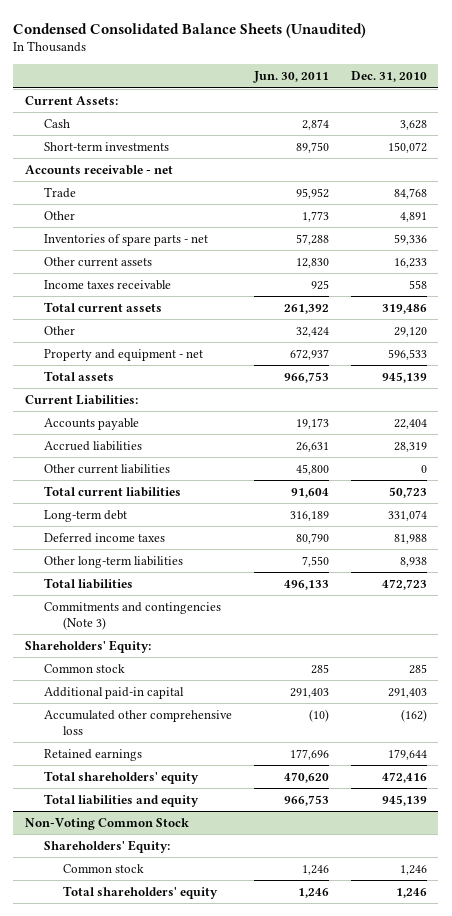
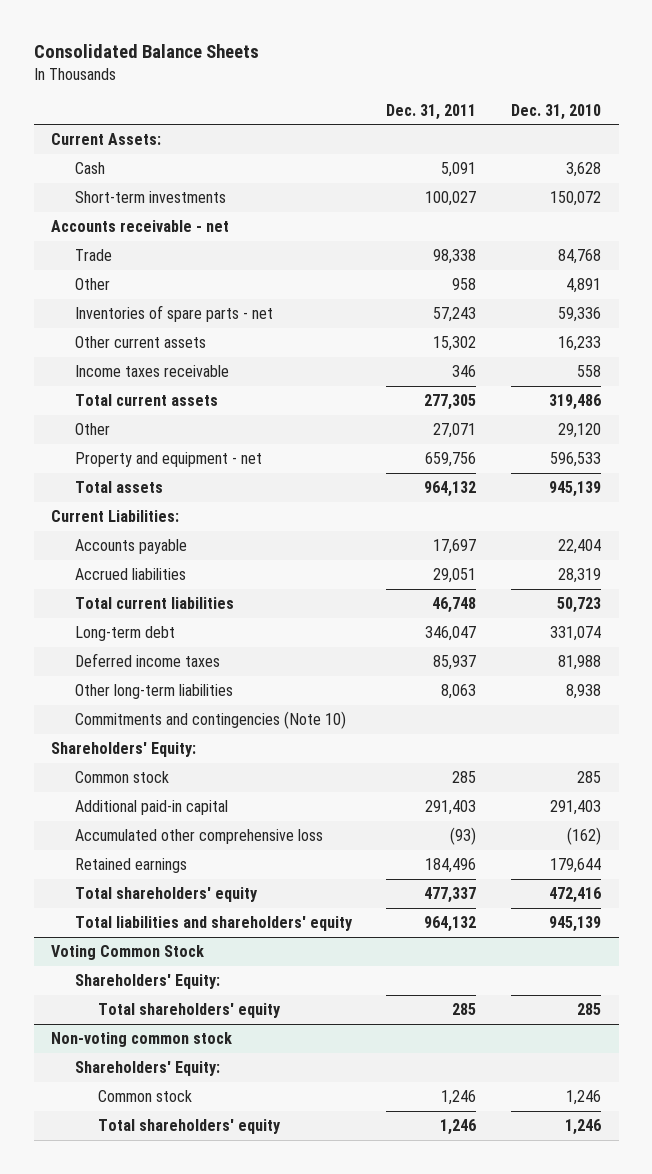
- Condensed Consolidated Balance Sheets (Unaudited)
+ Consolidated Balance Sheets
- | Jun. 30, 2011 | Dec. 31, 2010
+ | Dec. 31, 2011 | Dec. 31, 2010
- Other current liabilities | 45,800 | 0
- Total liabilities | 496,133 | 472,723
- Commitments and contingencies (Note 3)
+ Commitments and contingencies (Note 10)
- Total liabilities and equity | 966,753 | 945,139
- Non-Voting Common Stock
+ Total liabilities and shareholders' equity | 964,132 | 945,139
+ Voting Common Stock
+ Total shareholders' equity | 285 | 285
+ Non-voting common stock
+ Shareholders' Equity:

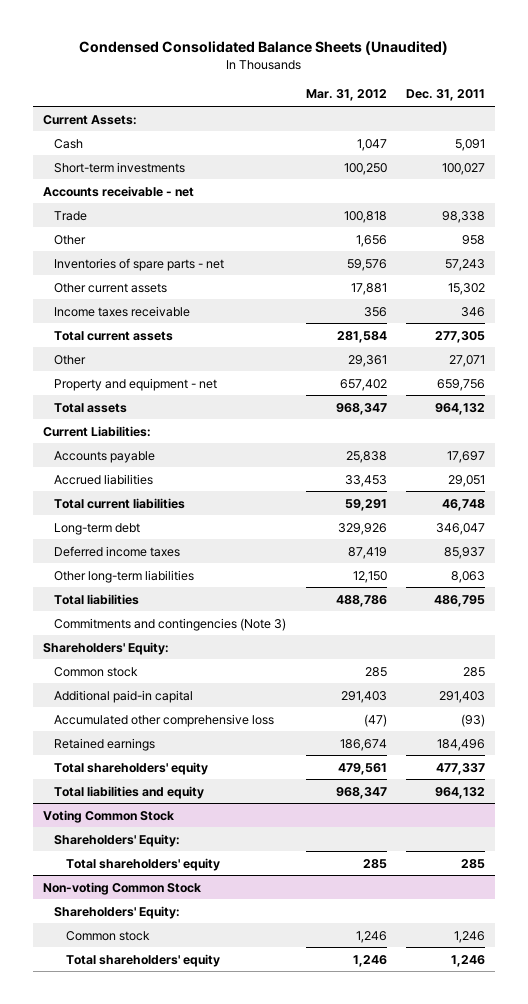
- Consolidated Balance Sheets
+ Condensed Consolidated Balance Sheets (Unaudited)
- | Dec. 31, 2011 | Dec. 31, 2010
+ | Mar. 31, 2012 | Dec. 31, 2011
- Commitments and contingencies (Note 10)
+ Total liabilities | 488,786 | 486,795
+ Commitments and contingencies (Note 3)
- Total liabilities and shareholders' equity | 964,132 | 945,139
+ Total liabilities and equity | 968,347 | 964,132
- Non-voting common stock
+ Non-voting Common Stock

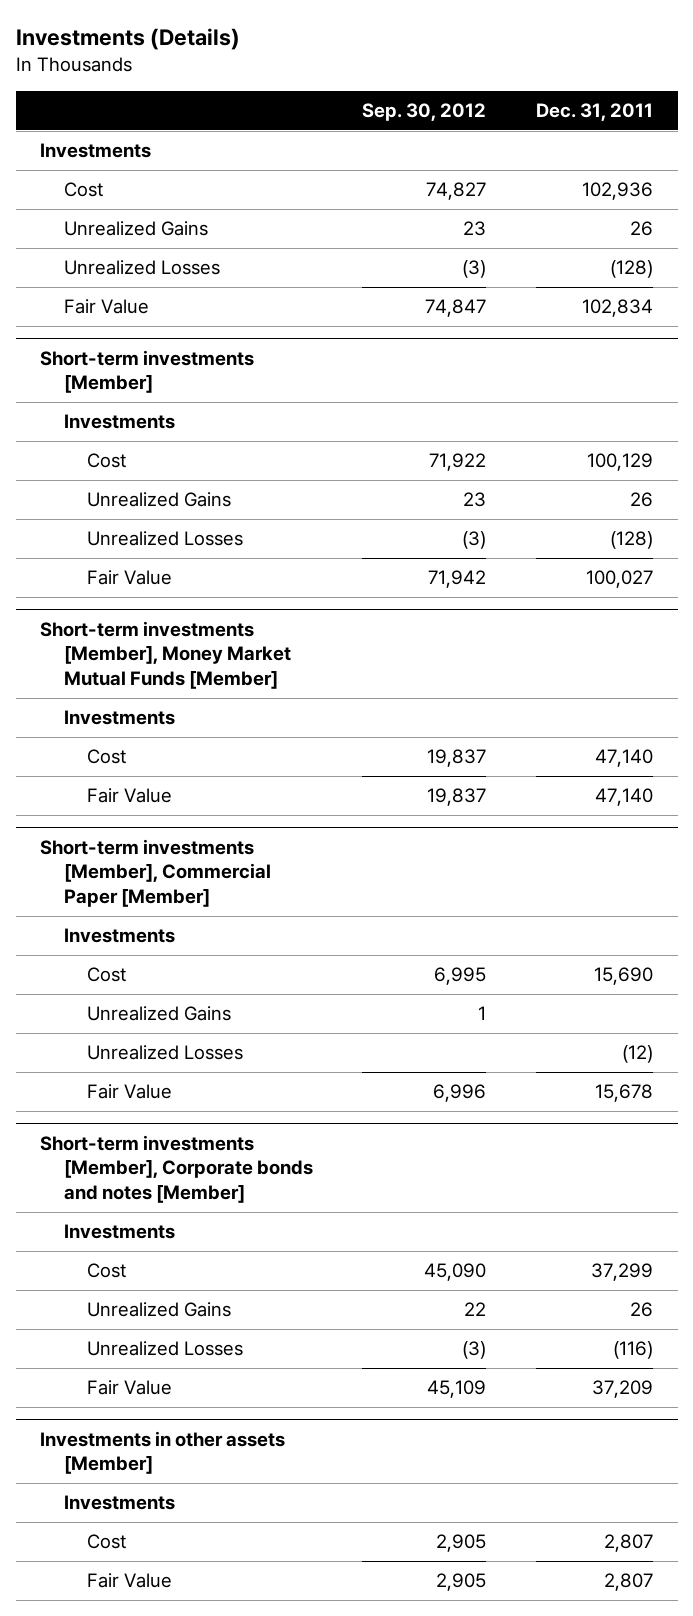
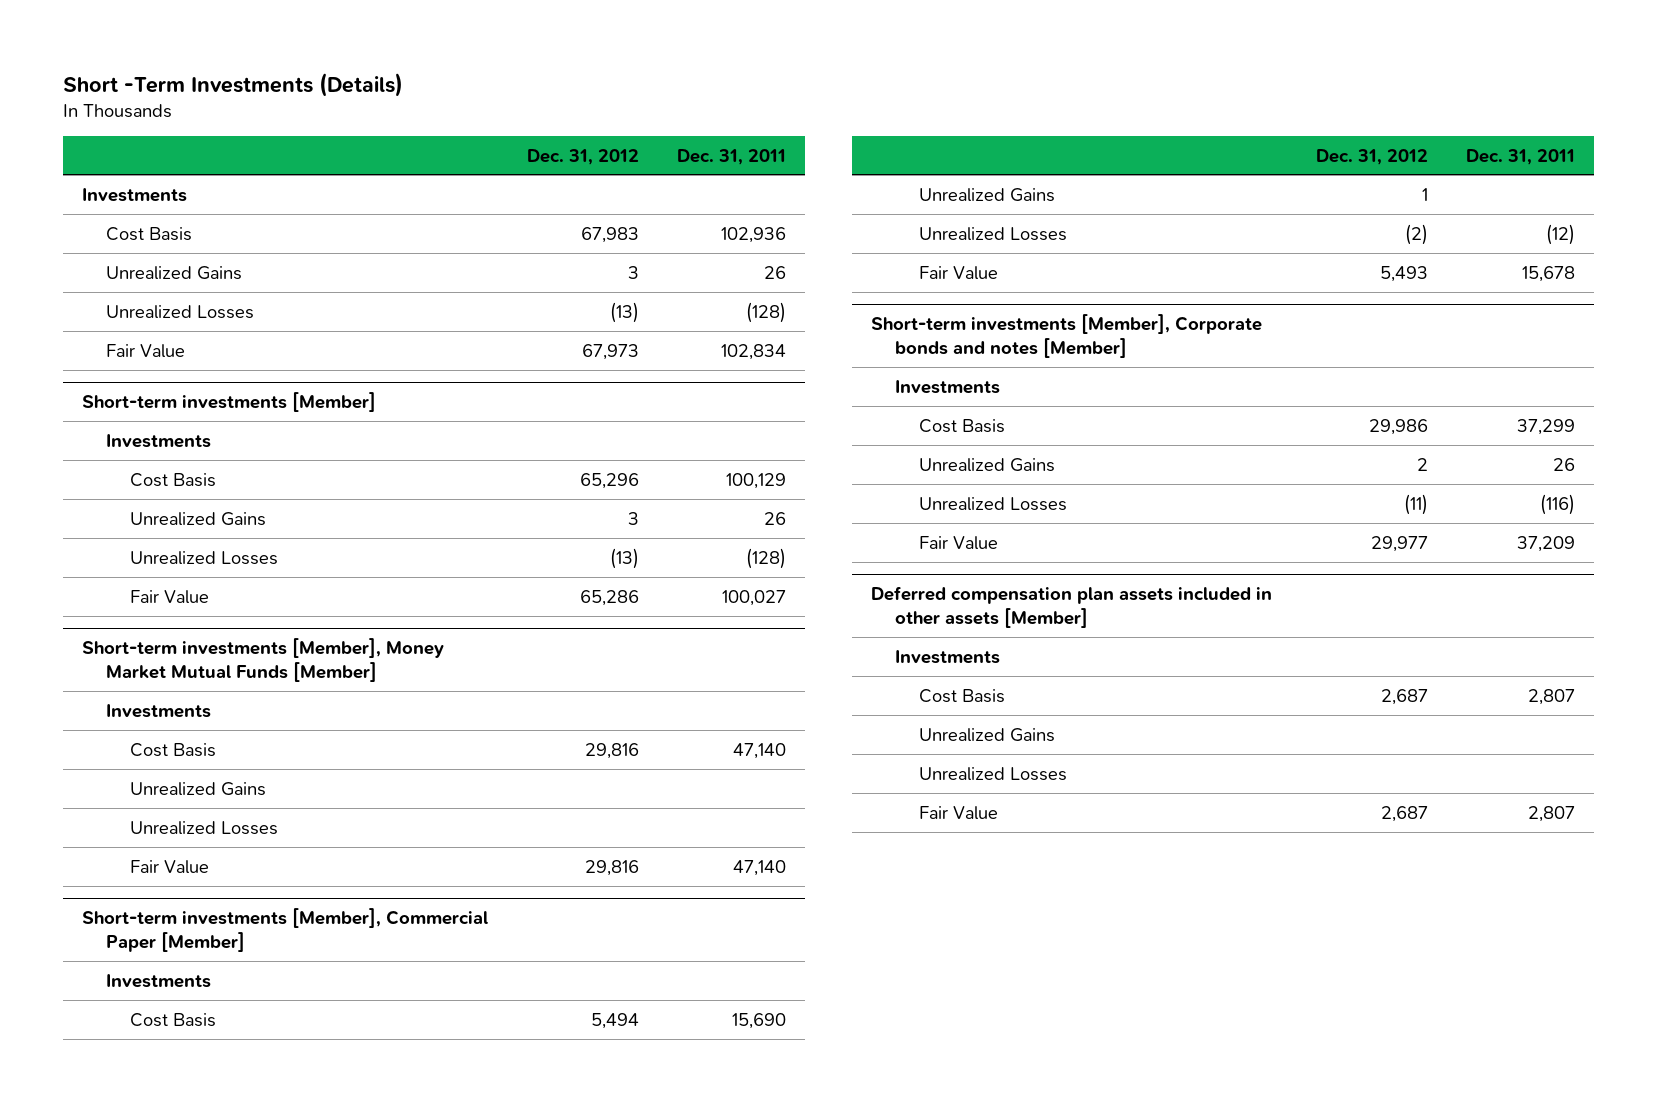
- Investments (Details)
+ Short -Term Investments (Details)
- | Sep. 30, 2012 | Dec. 31, 2011
+ | Dec. 31, 2012 | Dec. 31, 2011
- Cost | 74,827 | 102,936
+ Cost Basis | 67,983 | 102,936
@ Short-term investments [Member]
- Cost | 71,922 | 100,129
+ Cost Basis | 65,296 | 100,129
@ Short-term investments [Member], Money Market Mutual Funds [Member]
- Cost | 19,837 | 47,140
+ Cost Basis | 29,816 | 47,140
+ Unrealized Gains
+ Unrealized Losses
@ Short-term investments [Member], Commercial Paper [Member]
- Cost | 6,995 | 15,690
+ Cost Basis | 5,494 | 15,690
@ Short-term investments [Member], Corporate bonds and notes [Member]
- Cost | 45,090 | 37,299
+ Cost Basis | 29,986 | 37,299
- Investments in other assets [Member]
+ Deferred compensation plan assets included in other assets [Member]
- Cost | 2,905 | 2,807
+ Cost Basis | 2,687 | 2,807
+ Unrealized Gains
+ Unrealized Losses

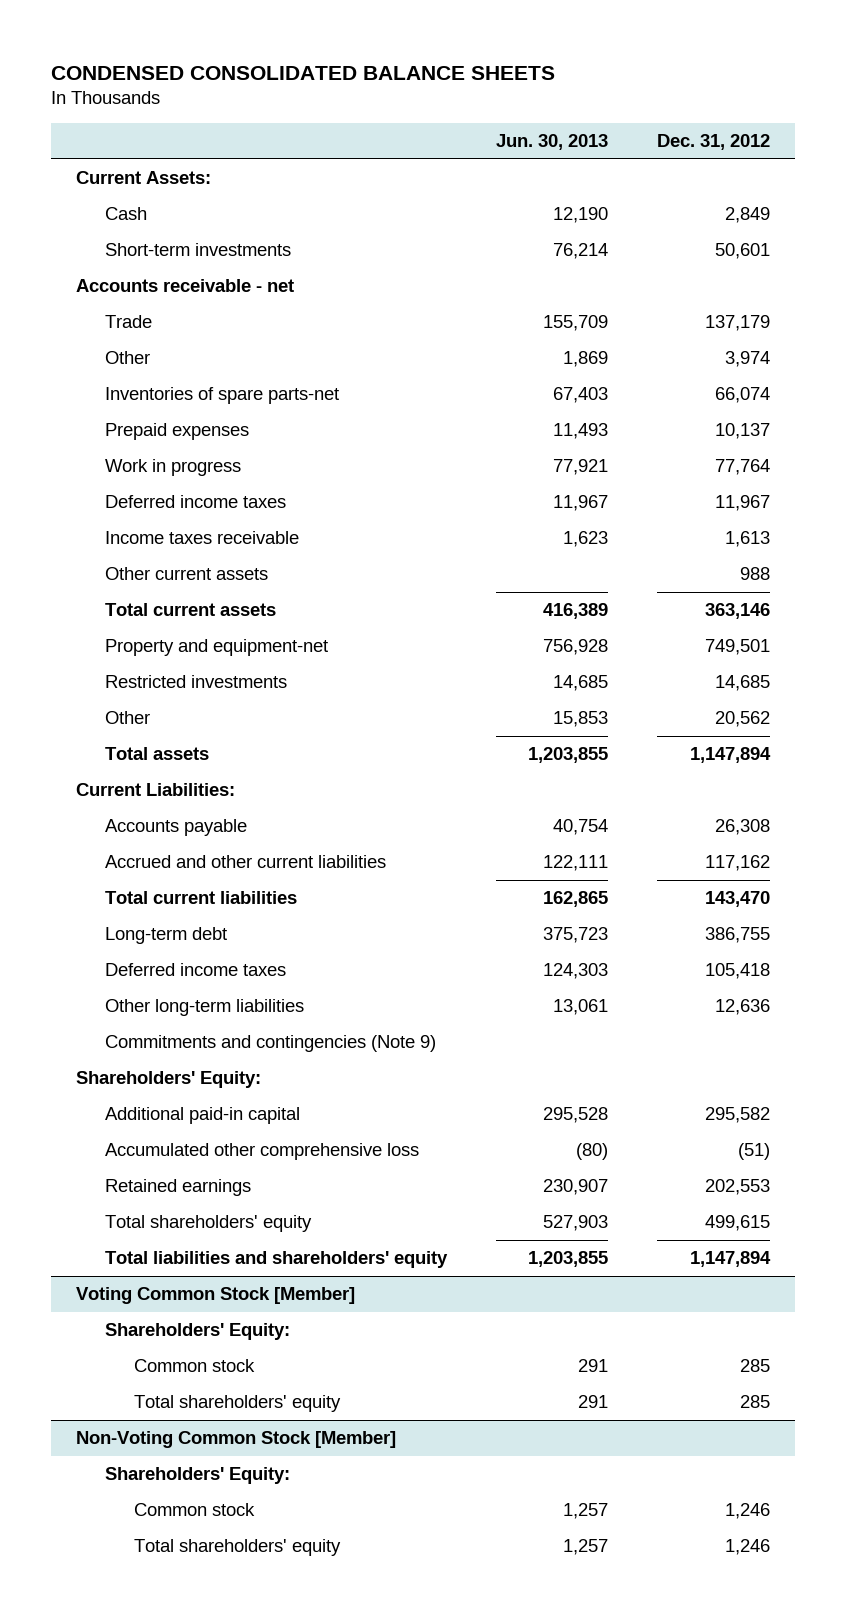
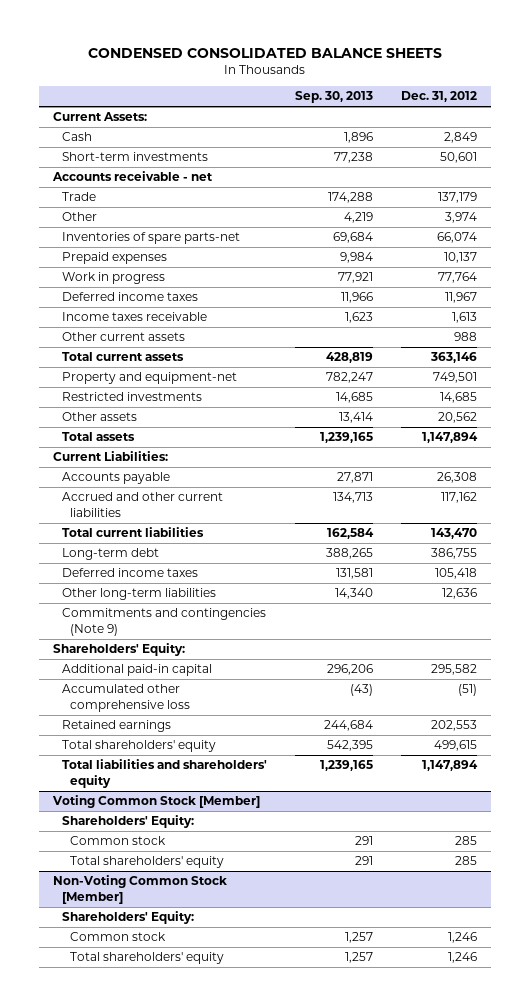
- | Jun. 30, 2013 | Dec. 31, 2012
+ | Sep. 30, 2013 | Dec. 31, 2012
- Other | 15,853 | 20,562
+ Other assets | 13,414 | 20,562

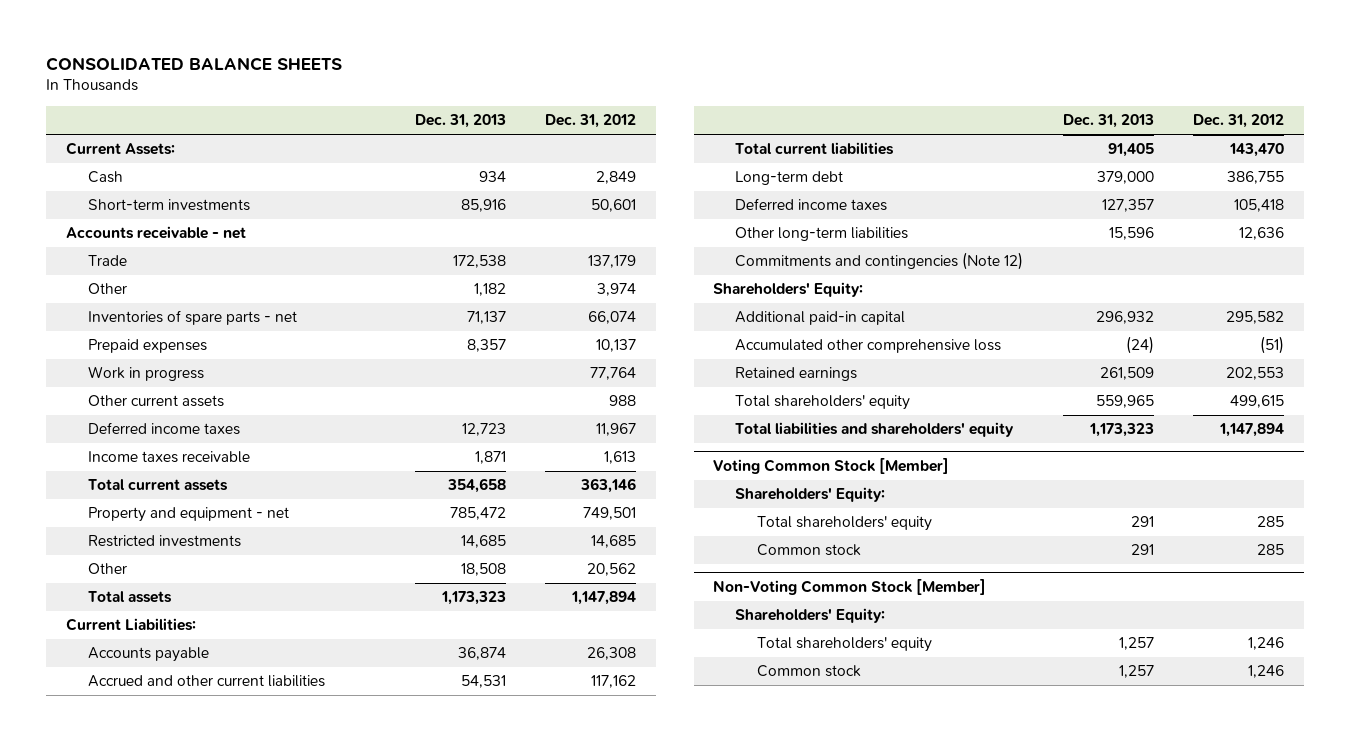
- CONDENSED CONSOLIDATED BALANCE SHEETS
+ CONSOLIDATED BALANCE SHEETS
- | Sep. 30, 2013 | Dec. 31, 2012
+ | Dec. 31, 2013 | Dec. 31, 2012
- Inventories of spare parts-net | 69,684 | 66,074
+ Inventories of spare parts - net | 71,137 | 66,074
moved up: Other current assets | | 988
- Property and equipment-net | 782,247 | 749,501
+ Property and equipment - net | 785,472 | 749,501
- Other assets | 13,414 | 20,562
+ Other | 18,508 | 20,562
- Commitments and contingencies (Note 9)
+ Commitments and contingencies (Note 12)
@ Voting Common Stock [Member]
moved down: Common stock | 291 | 285
@ Non-Voting Common Stock [Member]
moved down: Common stock | 1,257 | 1,246

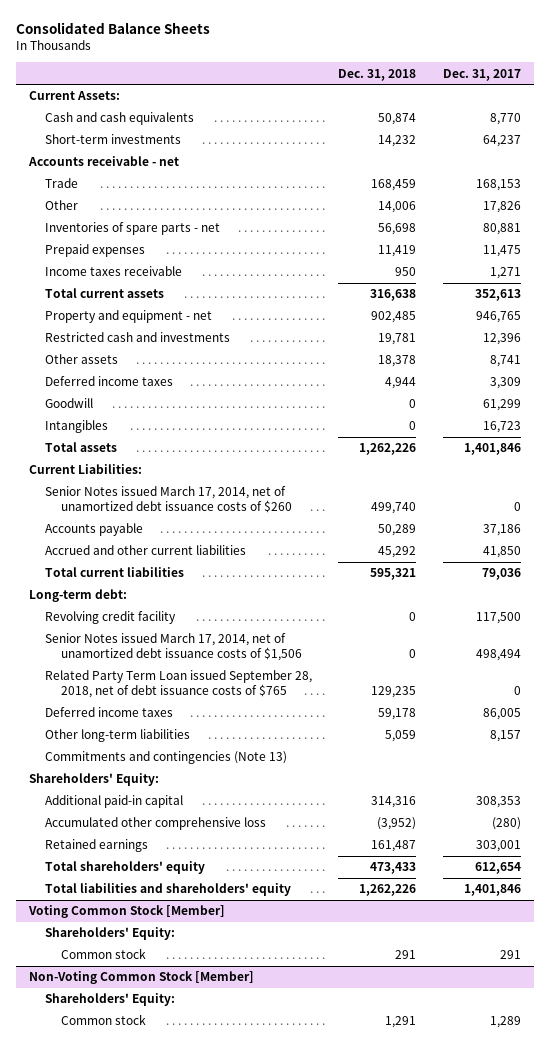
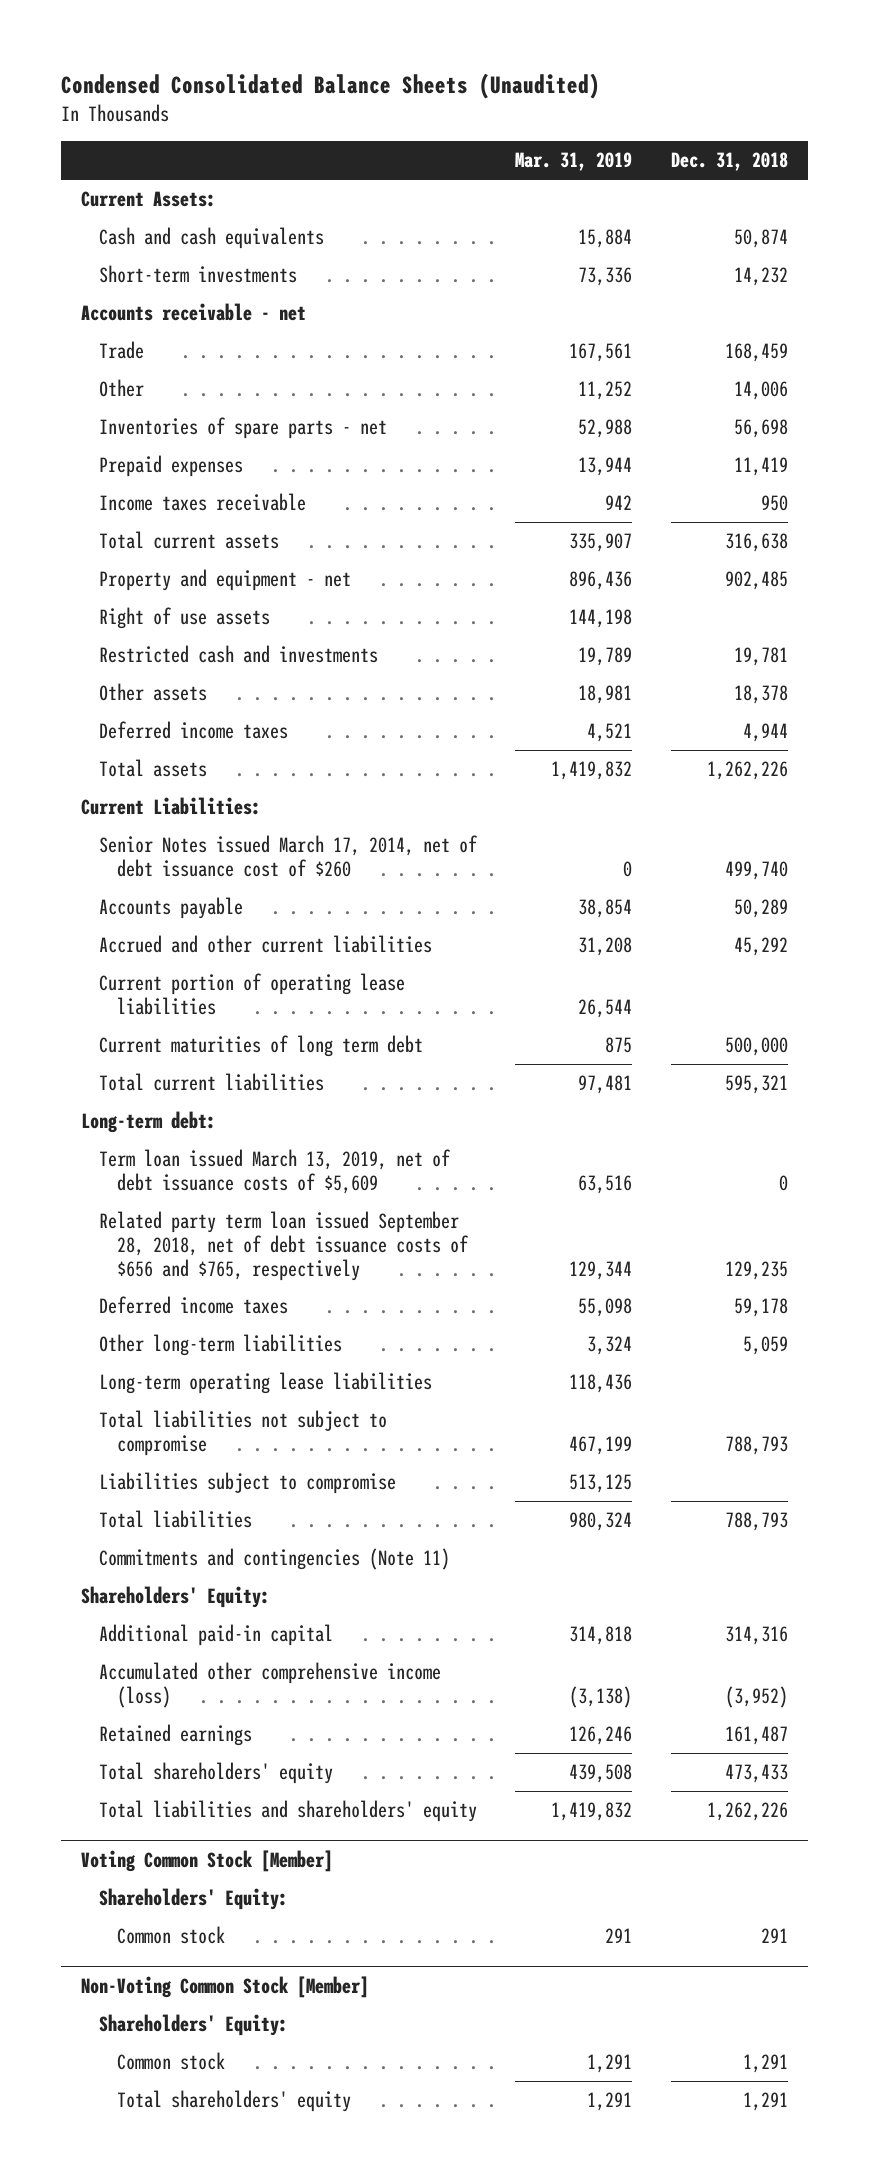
- Consolidated Balance Sheets
+ Condensed Consolidated Balance Sheets (Unaudited)
- | Dec. 31, 2018 | Dec. 31, 2017
+ | Mar. 31, 2019 | Dec. 31, 2018
+ Right of use assets | 144,198 |
- Goodwill | 0 | 61,299
- Intangibles | 0 | 16,723
- Senior Notes issued March 17, 2014, net of unamortized debt issuance costs of $260 | 499,740 | 0
+ Senior Notes issued March 17, 2014, net of debt issuance cost of $260 | 0 | 499,740
+ Current portion of operating lease liabilities | 26,544 |
+ Current maturities of long term debt | 875 | 500,000
- Revolving credit facility | 0 | 117,500
- Senior Notes issued March 17, 2014, net of unamortized debt issuance costs of $1,506 | 0 | 498,494
- Related Party Term Loan issued September 28, 2018, net of debt issuance costs of $765 | 129,235 | 0
+ Term loan issued March 13, 2019, net of debt issuance costs of $5,609 | 63,516 | 0
+ Related party term loan issued September 28, 2018, net of debt issuance costs of $656 and $765, respectively | 129,344 | 129,235
- Commitments and contingencies (Note 13)
+ Long-term operating lease liabilities | 118,436 |
+ Total liabilities not subject to compromise | 467,199 | 788,793
+ Liabilities subject to compromise | 513,125 |
+ Total liabilities | 980,324 | 788,793
+ Commitments and contingencies (Note 11)
- Accumulated other comprehensive loss | (3,952) | (280)
+ Accumulated other comprehensive income (loss) | (3,138) | (3,952)
@ Non-Voting Common Stock [Member]
+ Total shareholders' equity | 1,291 | 1,291

